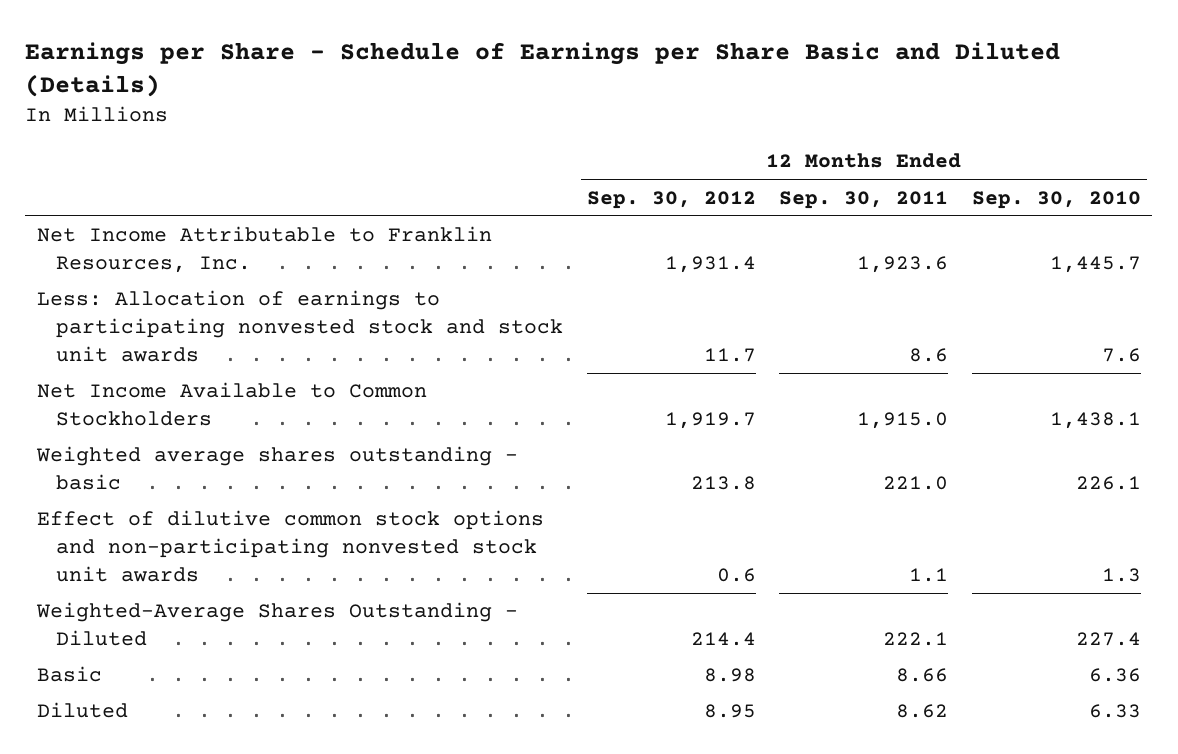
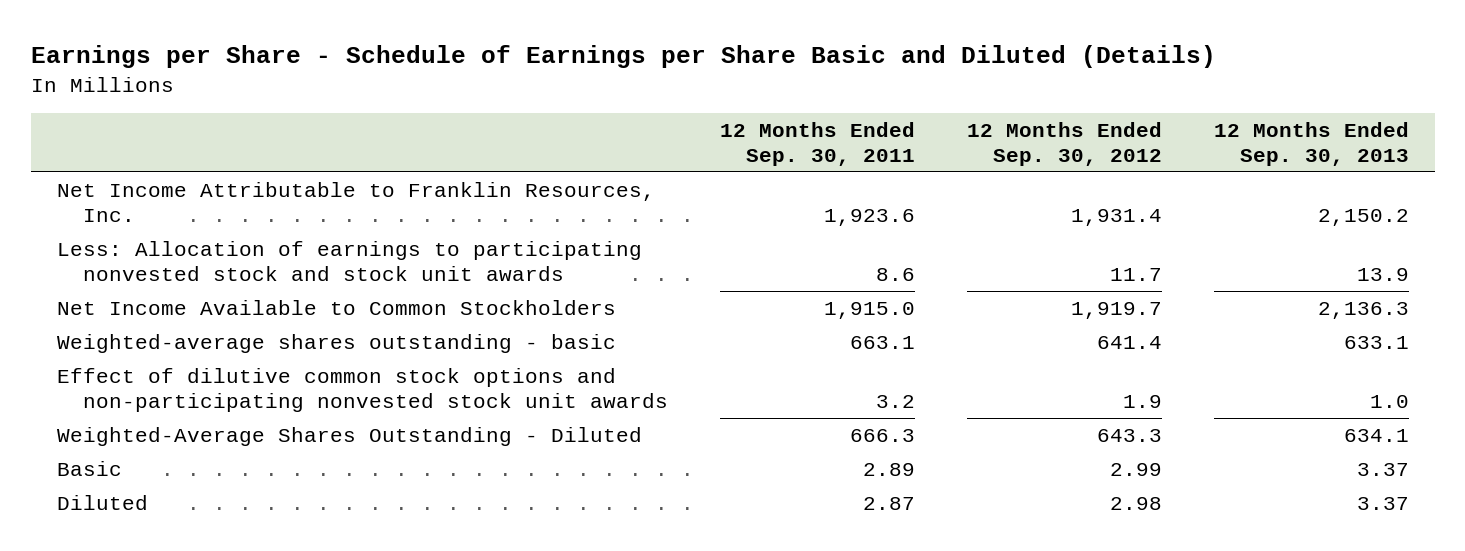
- | 12 Months Ended Sep. 30, 2012 | 12 Months Ended Sep. 30, 2011 | 12 Months Ended Sep. 30, 2010
+ | 12 Months Ended Sep. 30, 2011 | 12 Months Ended Sep. 30, 2012 | 12 Months Ended Sep. 30, 2013
- Weighted average shares outstanding - basic | 213.8 | 221.0 | 226.1
- Effect of dilutive common stock options and non-participating nonvested stock unit awards | 0.6 | 1.1 | 1.3
- Weighted-Average Shares Outstanding - Diluted | 214.4 | 222.1 | 227.4
- Basic | 8.98 | 8.66 | 6.36
- Diluted | 8.95 | 8.62 | 6.33
+ Weighted-average shares outstanding - basic | 663.1 | 641.4 | 633.1
+ Effect of dilutive common stock options and non-participating nonvested stock unit awards | 3.2 | 1.9 | 1.0
+ Weighted-Average Shares Outstanding - Diluted | 666.3 | 643.3 | 634.1
+ Basic | 2.89 | 2.99 | 3.37
+ Diluted | 2.87 | 2.98 | 3.37

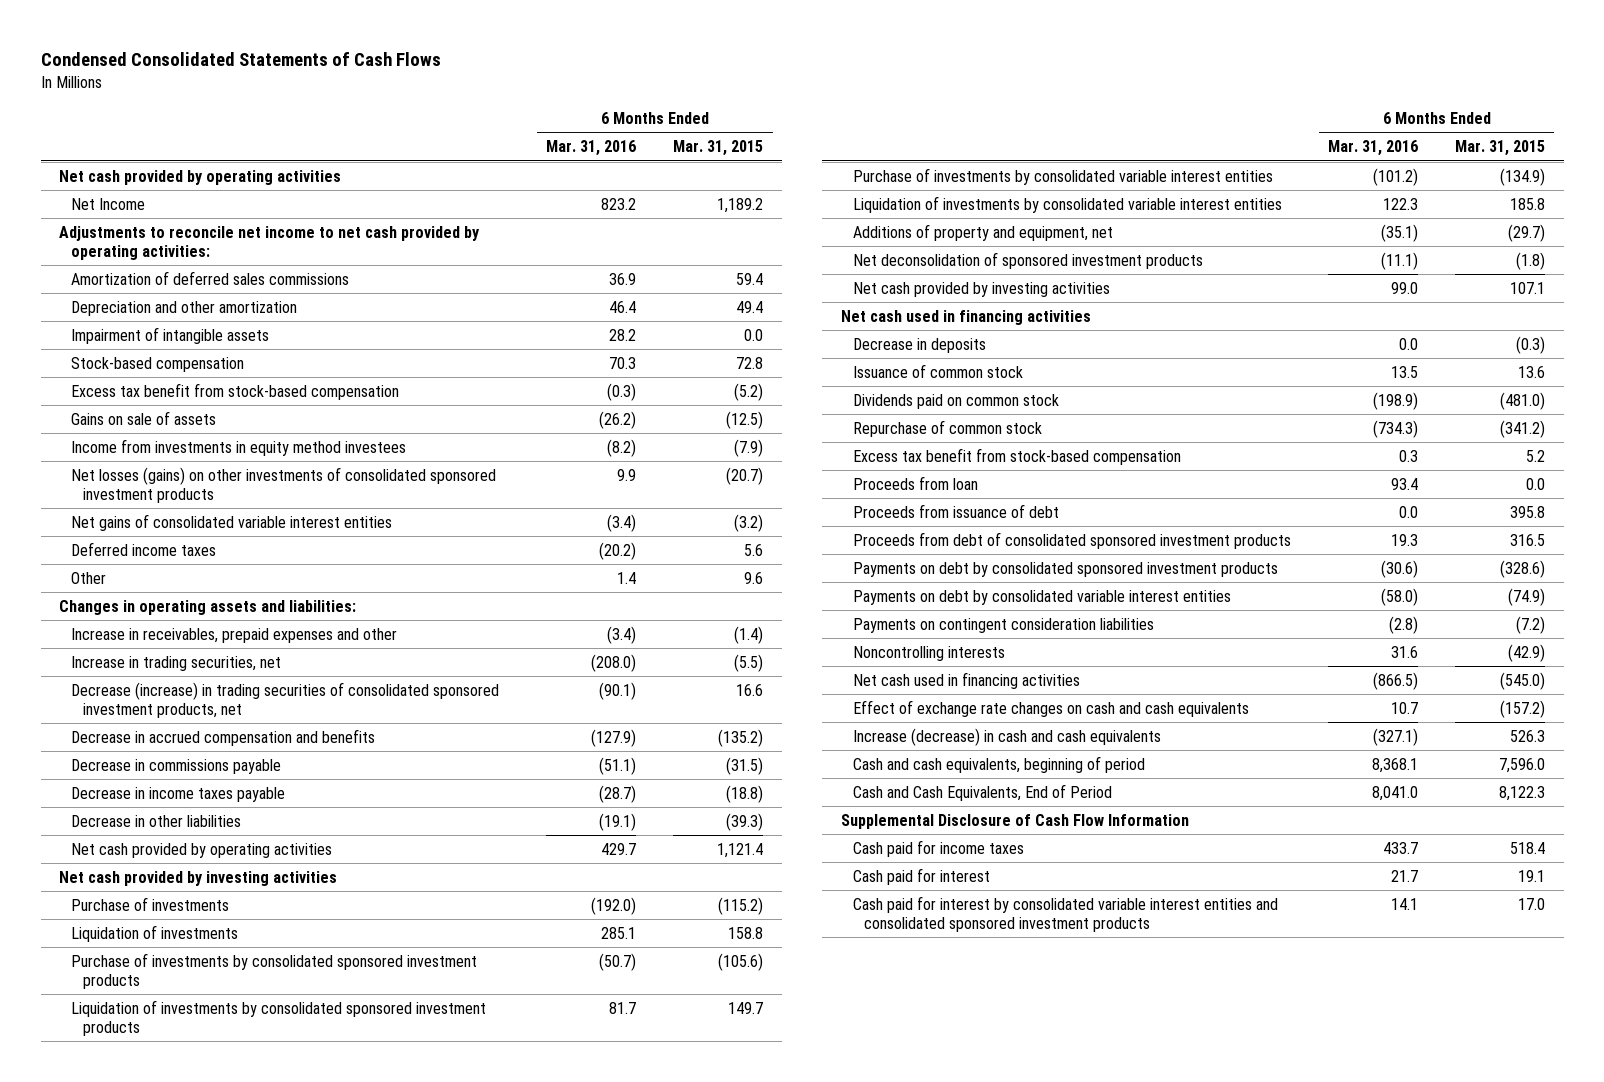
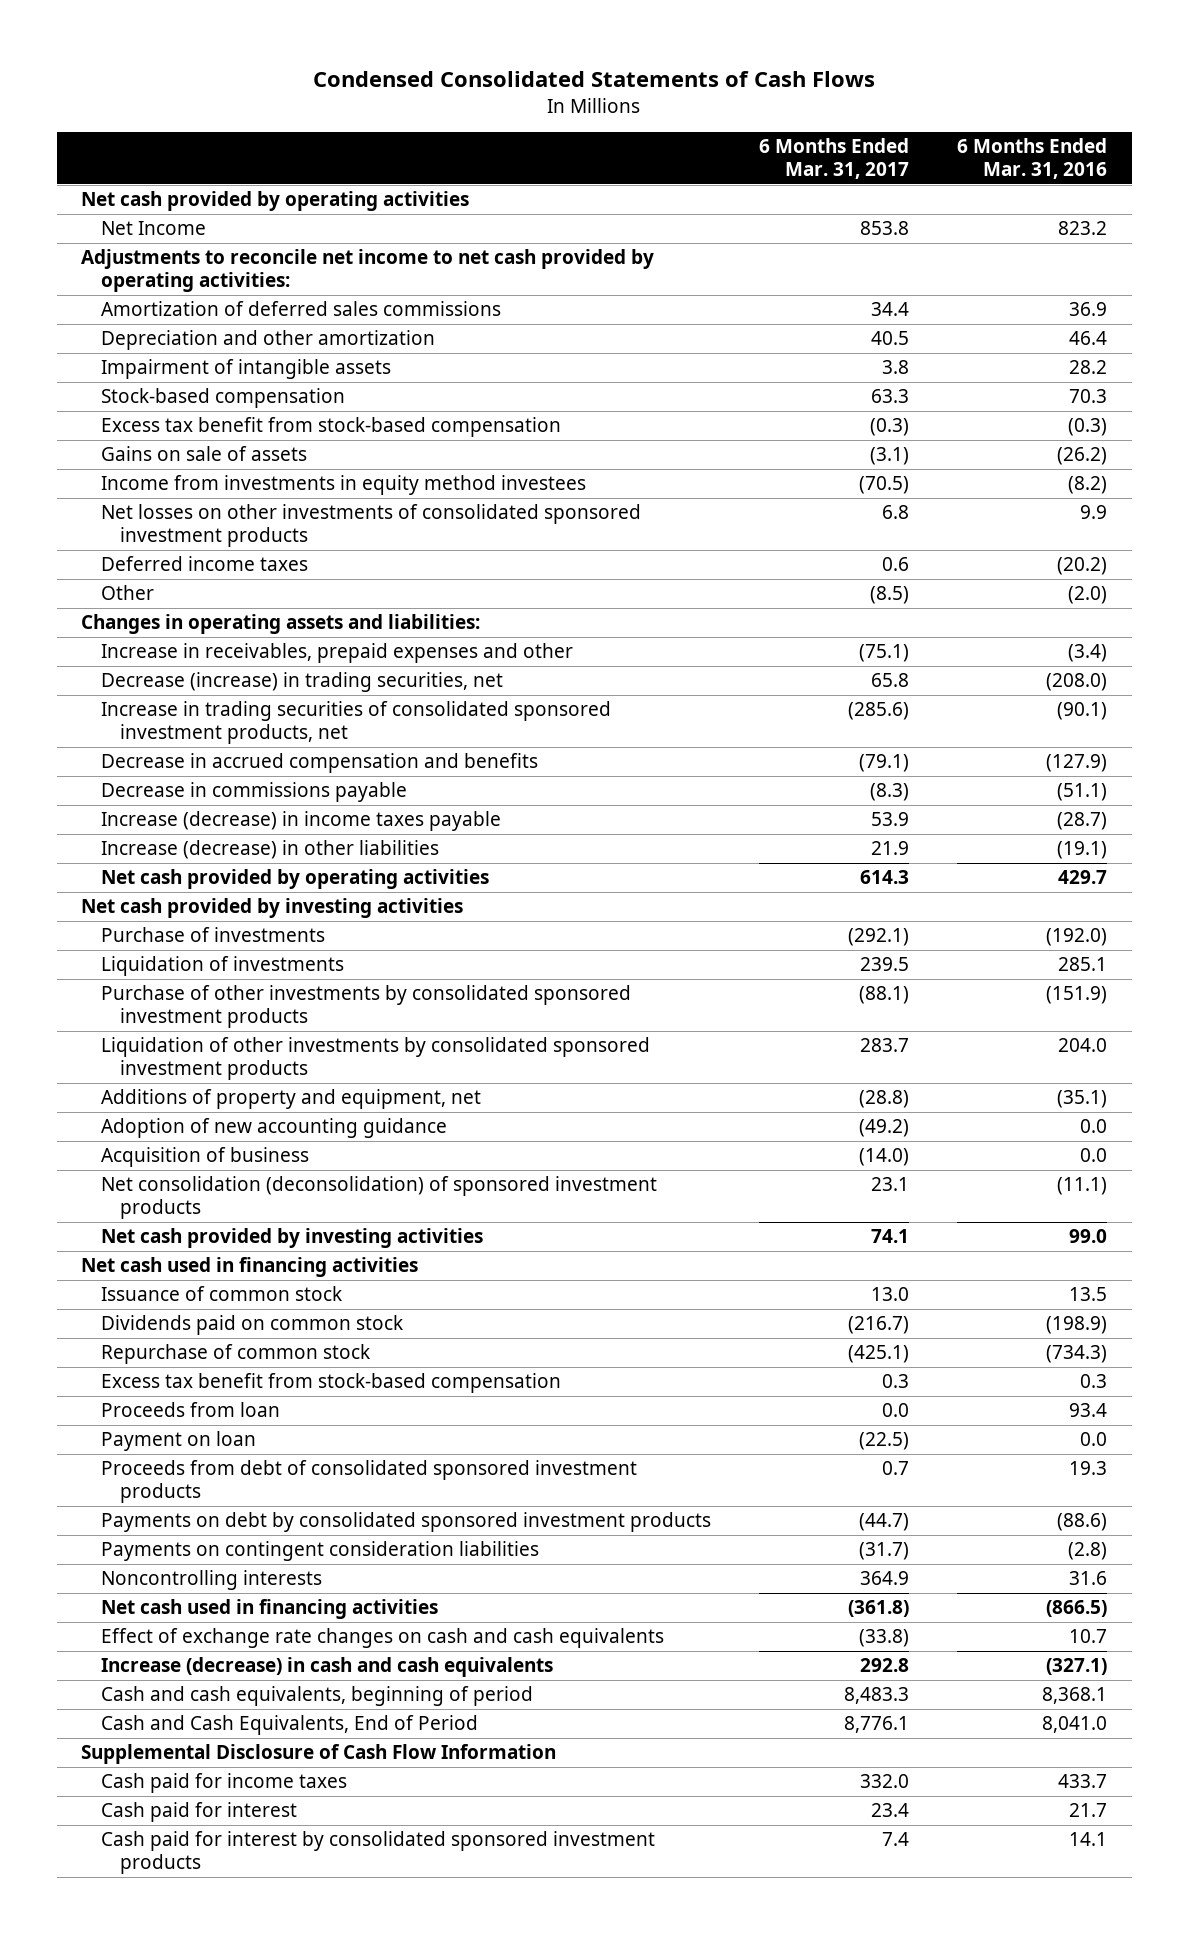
- | 6 Months Ended Mar. 31, 2016 | 6 Months Ended Mar. 31, 2015
+ | 6 Months Ended Mar. 31, 2017 | 6 Months Ended Mar. 31, 2016
- Net losses (gains) on other investments of consolidated sponsored investment products | 9.9 | (20.7)
- Net gains of consolidated variable interest entities | (3.4) | (3.2)
+ Net losses on other investments of consolidated sponsored investment products | 6.8 | 9.9
- Other | 1.4 | 9.6
+ Other | (8.5) | (2.0)
- Increase in trading securities, net | (208.0) | (5.5)
- Decrease (increase) in trading securities of consolidated sponsored investment products, net | (90.1) | 16.6
+ Decrease (increase) in trading securities, net | 65.8 | (208.0)
+ Increase in trading securities of consolidated sponsored investment products, net | (285.6) | (90.1)
- Decrease in income taxes payable | (28.7) | (18.8)
- Decrease in other liabilities | (19.1) | (39.3)
+ Increase (decrease) in income taxes payable | 53.9 | (28.7)
+ Increase (decrease) in other liabilities | 21.9 | (19.1)
- Purchase of investments by consolidated sponsored investment products | (50.7) | (105.6)
- Liquidation of investments by consolidated sponsored investment products | 81.7 | 149.7
- Purchase of investments by consolidated variable interest entities | (101.2) | (134.9)
- Liquidation of investments by consolidated variable interest entities | 122.3 | 185.8
+ Purchase of other investments by consolidated sponsored investment products | (88.1) | (151.9)
+ Liquidation of other investments by consolidated sponsored investment products | 283.7 | 204.0
- Net deconsolidation of sponsored investment products | (11.1) | (1.8)
+ Adoption of new accounting guidance | (49.2) | 0.0
+ Acquisition of business | (14.0) | 0.0
+ Net consolidation (deconsolidation) of sponsored investment products | 23.1 | (11.1)
- Decrease in deposits | 0.0 | (0.3)
- Proceeds from issuance of debt | 0.0 | 395.8
+ Payment on loan | (22.5) | 0.0
- Payments on debt by consolidated sponsored investment products | (30.6) | (328.6)
- Payments on debt by consolidated variable interest entities | (58.0) | (74.9)
+ Payments on debt by consolidated sponsored investment products | (44.7) | (88.6)
- Cash paid for interest by consolidated variable interest entities and consolidated sponsored investment products | 14.1 | 17.0
+ Cash paid for interest by consolidated sponsored investment products | 7.4 | 14.1

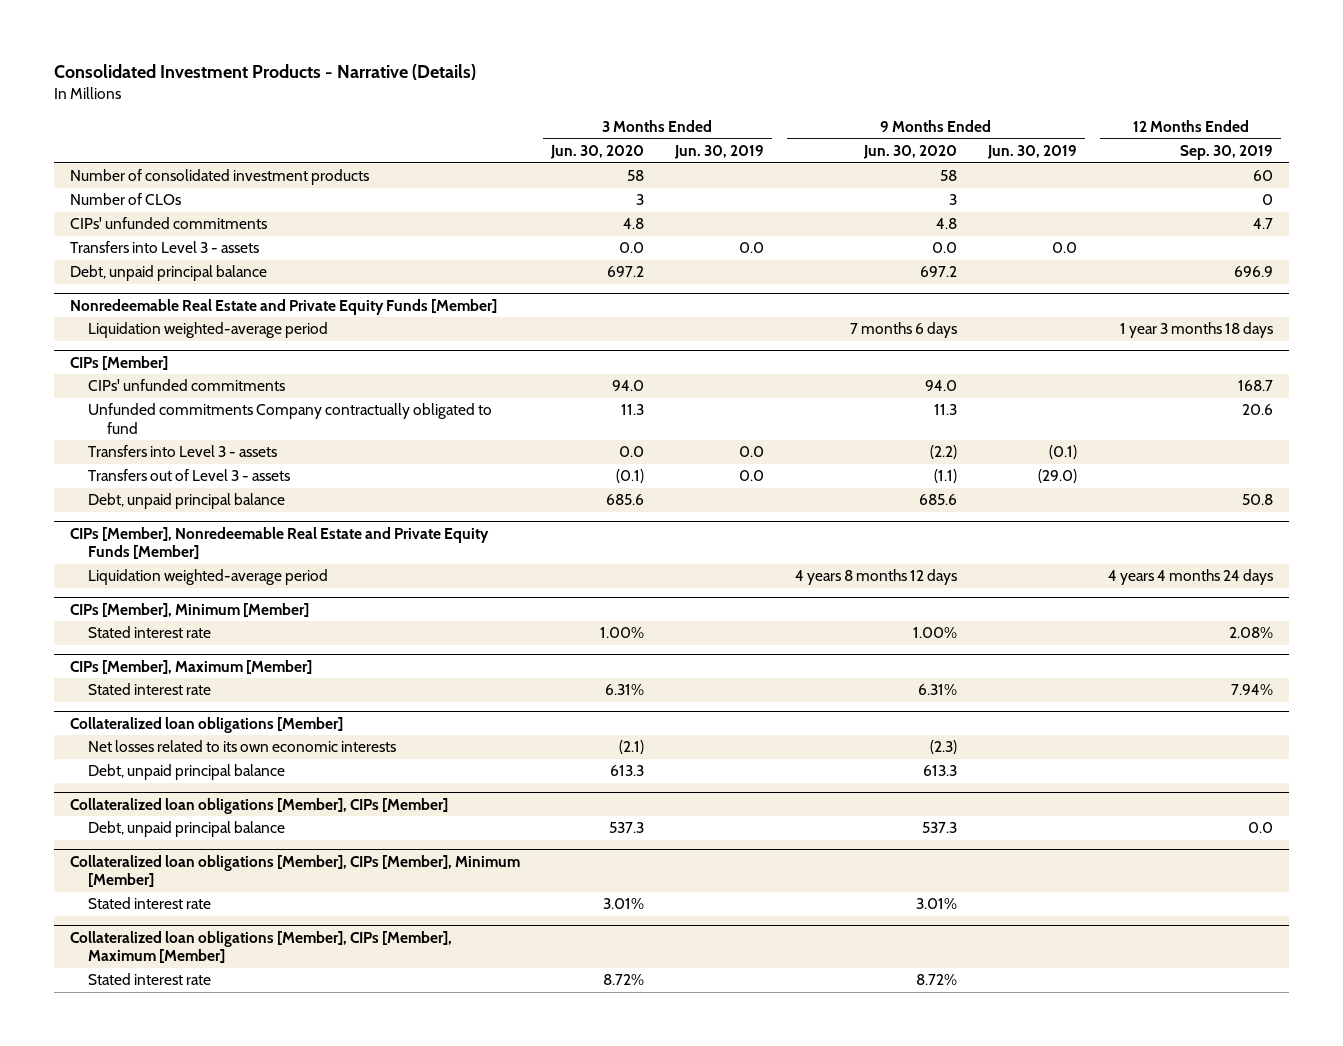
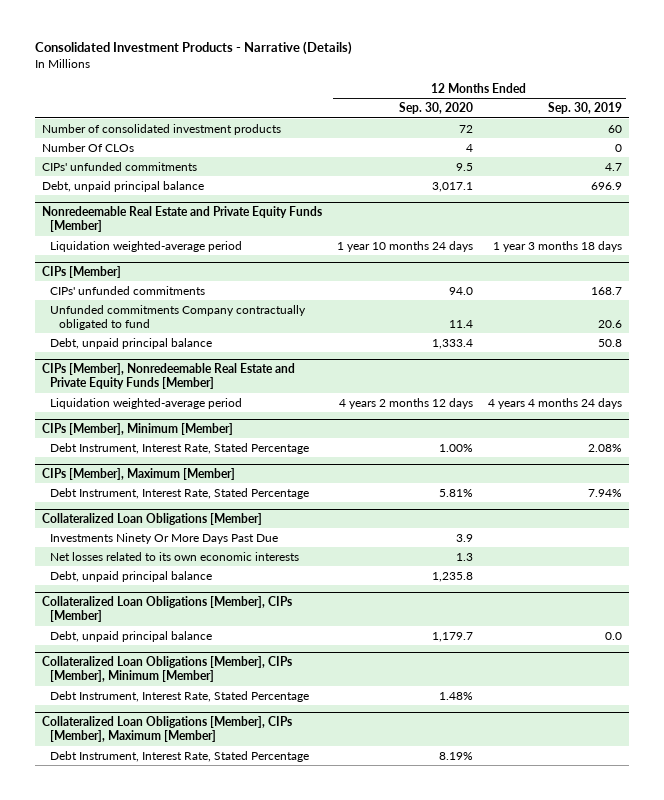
- | 3 Months Ended Jun. 30, 2020 | 3 Months Ended Jun. 30, 2019 | 9 Months Ended Jun. 30, 2020 | 9 Months Ended Jun. 30, 2019 | 12 Months Ended Sep. 30, 2019
+ | 12 Months Ended Sep. 30, 2020 | 12 Months Ended Sep. 30, 2019
- Number of CLOs | 3 | | 3 | | 0
+ Number Of CLOs | 4 | 0
- Transfers into Level 3 - assets | 0.0 | 0.0 | 0.0 | 0.0 |
@ CIPs [Member]
- Transfers into Level 3 - assets | 0.0 | 0.0 | (2.2) | (0.1) |
- Transfers out of Level 3 - assets | (0.1) | 0.0 | (1.1) | (29.0) |
@ CIPs [Member], Minimum [Member]
- Stated interest rate | 1.00% | | 1.00% | | 2.08%
+ Debt Instrument, Interest Rate, Stated Percentage | 1.00% | 2.08%
@ CIPs [Member], Maximum [Member]
- Stated interest rate | 6.31% | | 6.31% | | 7.94%
- Collateralized loan obligations [Member]
@ CIPs [Member], Maximum [Member]
+ Debt Instrument, Interest Rate, Stated Percentage | 5.81% | 7.94%
+ Collateralized Loan Obligations [Member]
+ Investments Ninety Or More Days Past Due | 3.9 |
- Collateralized loan obligations [Member], CIPs [Member]
+ Collateralized Loan Obligations [Member], CIPs [Member]
- Collateralized loan obligations [Member], CIPs [Member], Minimum [Member]
- Stated interest rate | 3.01% | | 3.01% | |
- Collateralized loan obligations [Member], CIPs [Member], Maximum [Member]
- Stated interest rate | 8.72% | | 8.72% | |
+ Collateralized Loan Obligations [Member], CIPs [Member], Minimum [Member]
+ Debt Instrument, Interest Rate, Stated Percentage | 1.48% |
+ Collateralized Loan Obligations [Member], CIPs [Member], Maximum [Member]
+ Debt Instrument, Interest Rate, Stated Percentage | 8.19% |

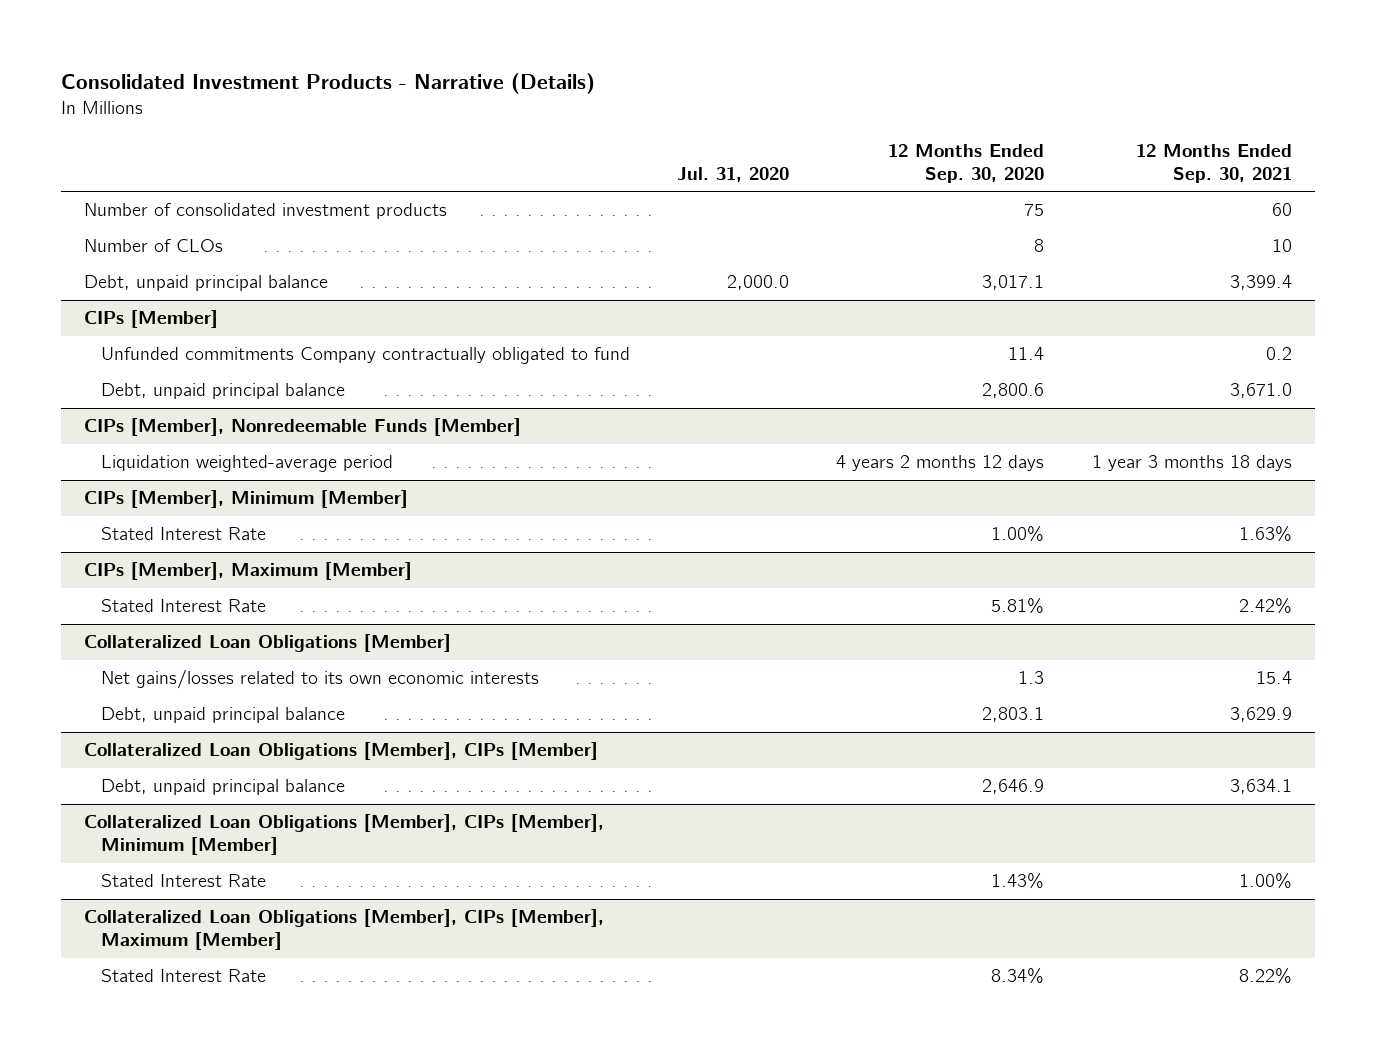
- | 12 Months Ended Sep. 30, 2020 | 12 Months Ended Sep. 30, 2019
+ | Jul. 31, 2020 | 12 Months Ended Sep. 30, 2020 | 12 Months Ended Sep. 30, 2021
- Number of consolidated investment products | 72 | 60
- Number Of CLOs | 4 | 0
- CIPs' unfunded commitments | 9.5 | 4.7
+ Number of consolidated investment products | | 75 | 60
+ Number of CLOs | | 8 | 10
- Nonredeemable Real Estate and Private Equity Funds [Member]
- Liquidation weighted-average period | 1 year 10 months 24 days | 1 year 3 months 18 days
@ CIPs [Member]
- CIPs' unfunded commitments | 94.0 | 168.7
- Debt, unpaid principal balance | 1,333.4 | 50.8
- CIPs [Member], Nonredeemable Real Estate and Private Equity Funds [Member]
@ CIPs [Member]
+ Debt, unpaid principal balance | | 2,800.6 | 3,671.0
+ CIPs [Member], Nonredeemable Funds [Member]
@ CIPs [Member], Minimum [Member]
- Debt Instrument, Interest Rate, Stated Percentage | 1.00% | 2.08%
+ Stated Interest Rate | | 1.00% | 1.63%
@ CIPs [Member], Maximum [Member]
- Debt Instrument, Interest Rate, Stated Percentage | 5.81% | 7.94%
+ Stated Interest Rate | | 5.81% | 2.42%
@ Collateralized Loan Obligations [Member]
- Investments Ninety Or More Days Past Due | 3.9 |
- Net losses related to its own economic interests | 1.3 |
- Debt, unpaid principal balance | 1,235.8 |
+ Net gains/losses related to its own economic interests | | 1.3 | 15.4
+ Debt, unpaid principal balance | | 2,803.1 | 3,629.9
@ Collateralized Loan Obligations [Member], CIPs [Member]
- Debt, unpaid principal balance | 1,179.7 | 0.0
+ Debt, unpaid principal balance | | 2,646.9 | 3,634.1
@ Collateralized Loan Obligations [Member], CIPs [Member], Minimum [Member]
- Debt Instrument, Interest Rate, Stated Percentage | 1.48% |
+ Stated Interest Rate | | 1.43% | 1.00%
@ Collateralized Loan Obligations [Member], CIPs [Member], Maximum [Member]
- Debt Instrument, Interest Rate, Stated Percentage | 8.19% |
+ Stated Interest Rate | | 8.34% | 8.22%

